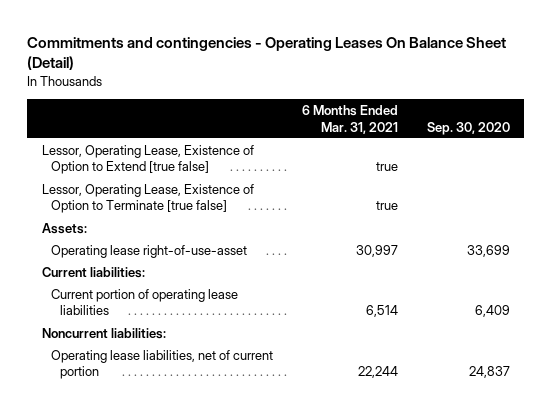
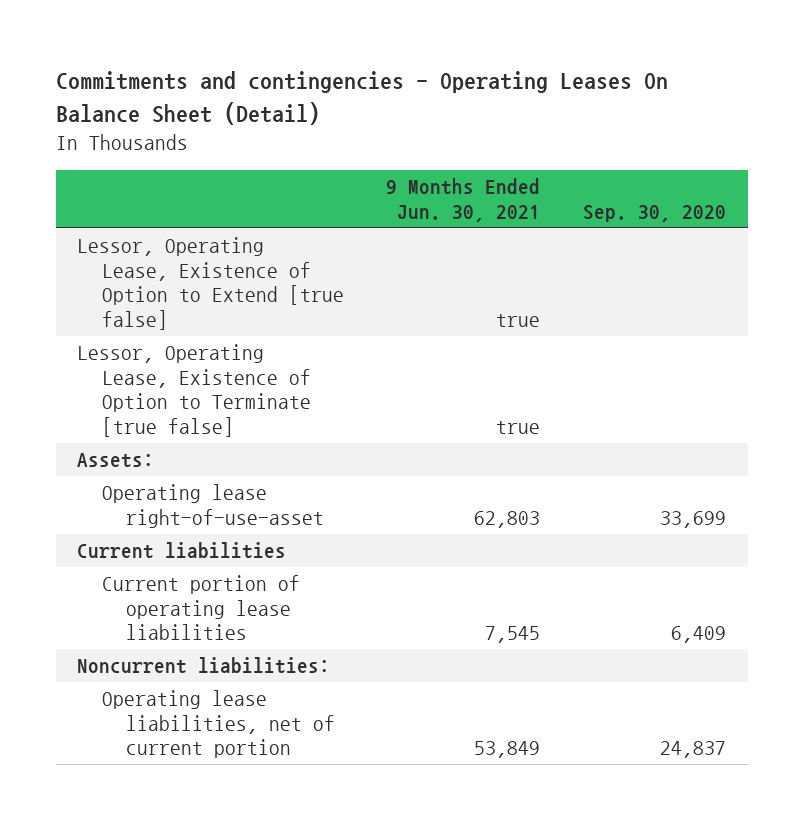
- | 6 Months Ended Mar. 31, 2021 | Sep. 30, 2020
+ | 9 Months Ended Jun. 30, 2021 | Sep. 30, 2020
- Current liabilities:
+ Current liabilities

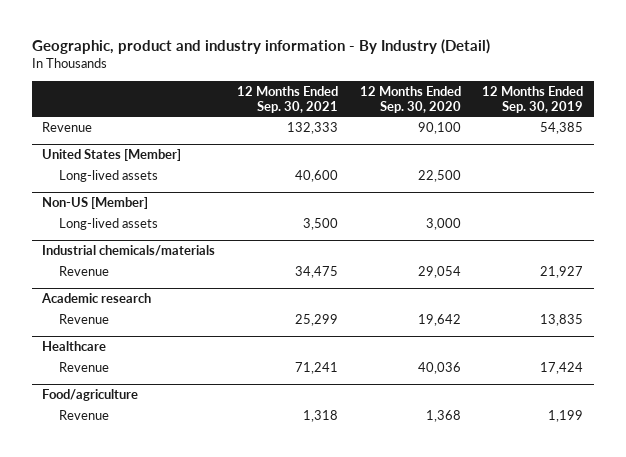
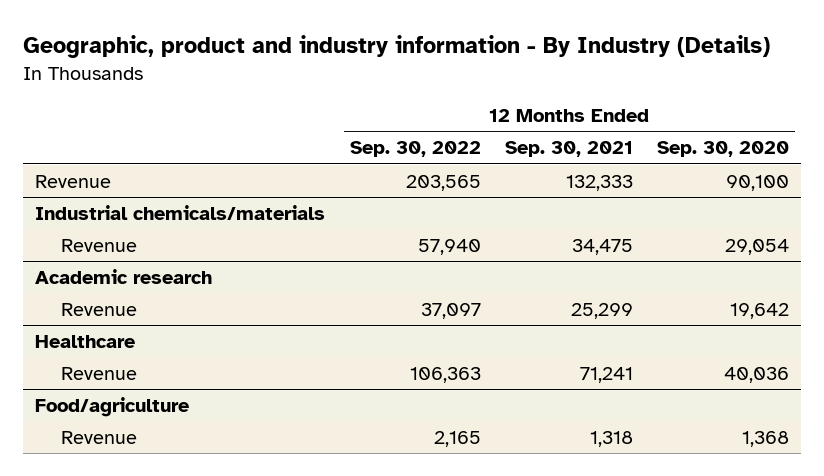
- Geographic, product and industry information - By Industry (Detail)
+ Geographic, product and industry information - By Industry (Details)
- | 12 Months Ended Sep. 30, 2021 | 12 Months Ended Sep. 30, 2020 | 12 Months Ended Sep. 30, 2019
+ | 12 Months Ended Sep. 30, 2022 | 12 Months Ended Sep. 30, 2021 | 12 Months Ended Sep. 30, 2020
- United States [Member]
- Long-lived assets | 40,600 | 22,500 |
- Non-US [Member]
- Long-lived assets | 3,500 | 3,000 |

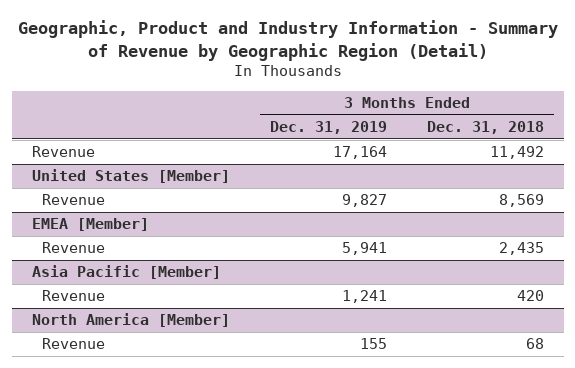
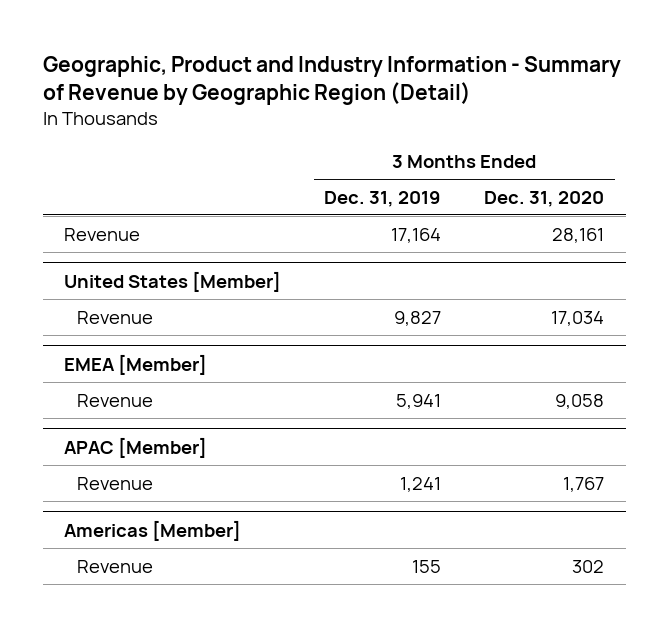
- | 3 Months Ended Dec. 31, 2019 | 3 Months Ended Dec. 31, 2018
+ | 3 Months Ended Dec. 31, 2019 | 3 Months Ended Dec. 31, 2020
- Asia Pacific [Member]
+ APAC [Member]
- North America [Member]
+ Americas [Member]

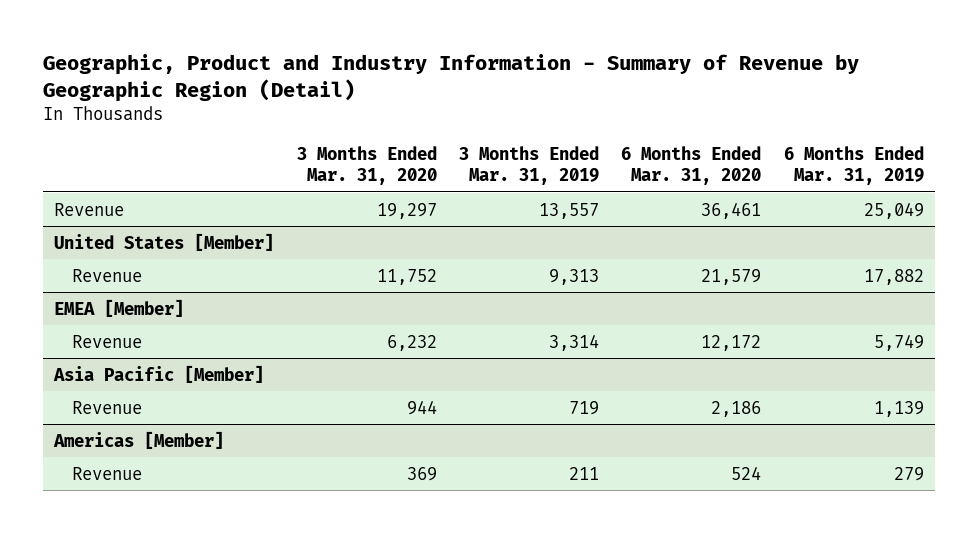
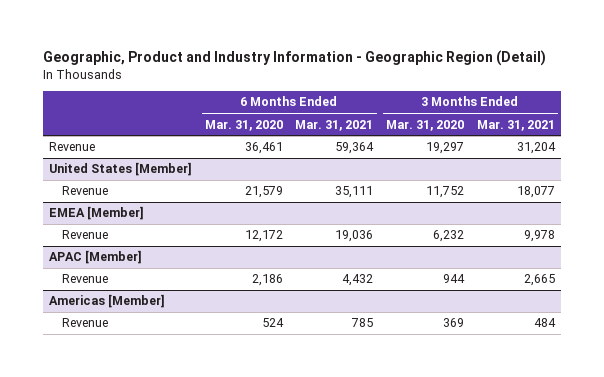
- Geographic, Product and Industry Information - Summary of Revenue by Geographic Region (Detail)
+ Geographic, Product and Industry Information - Geographic Region (Detail)
- | 3 Months Ended Mar. 31, 2020 | 3 Months Ended Mar. 31, 2019 | 6 Months Ended Mar. 31, 2020 | 6 Months Ended Mar. 31, 2019
+ | 6 Months Ended Mar. 31, 2020 | 6 Months Ended Mar. 31, 2021 | 3 Months Ended Mar. 31, 2020 | 3 Months Ended Mar. 31, 2021
- Asia Pacific [Member]
+ APAC [Member]

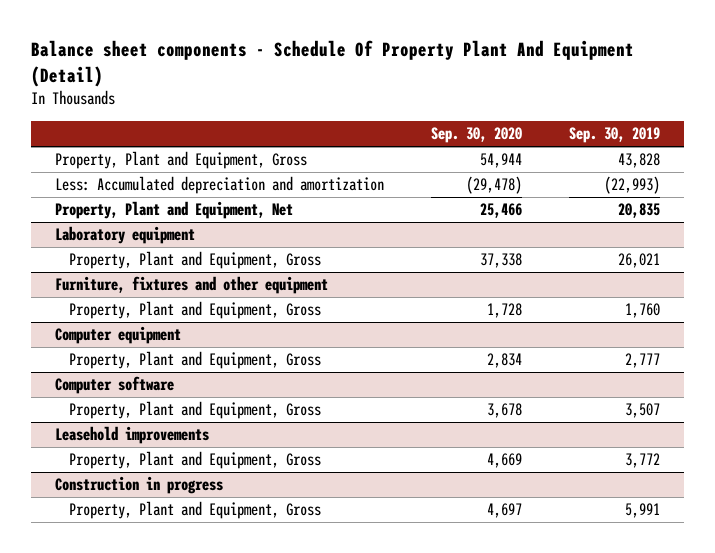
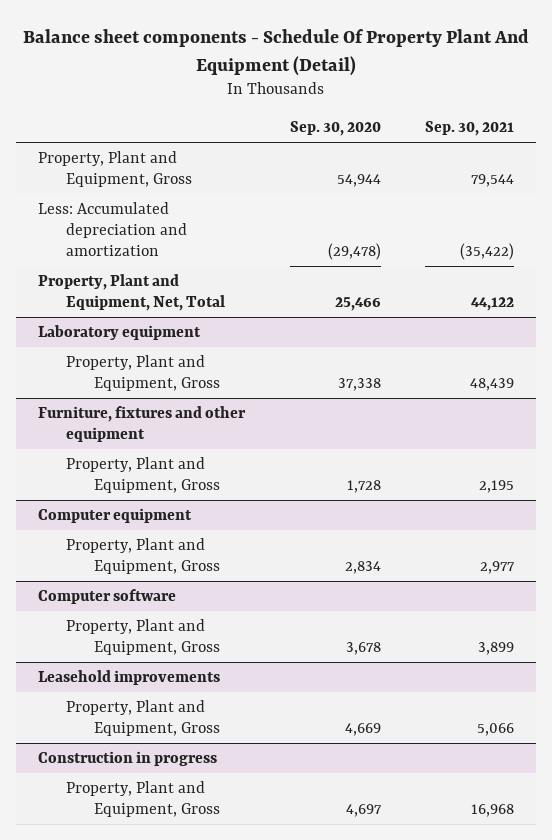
- | Sep. 30, 2020 | Sep. 30, 2019
+ | Sep. 30, 2020 | Sep. 30, 2021
- Property, Plant and Equipment, Net | 25,466 | 20,835
+ Property, Plant and Equipment, Net, Total | 25,466 | 44,122

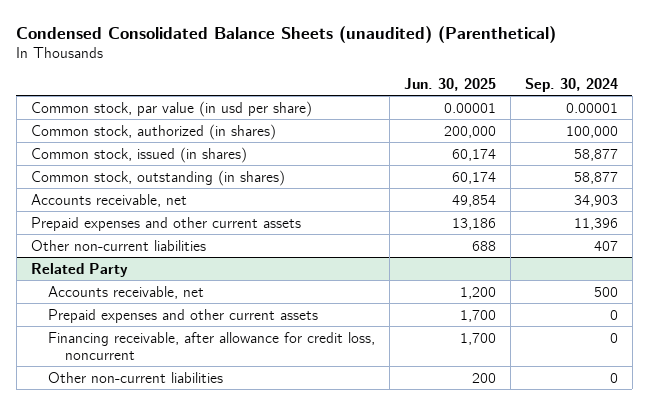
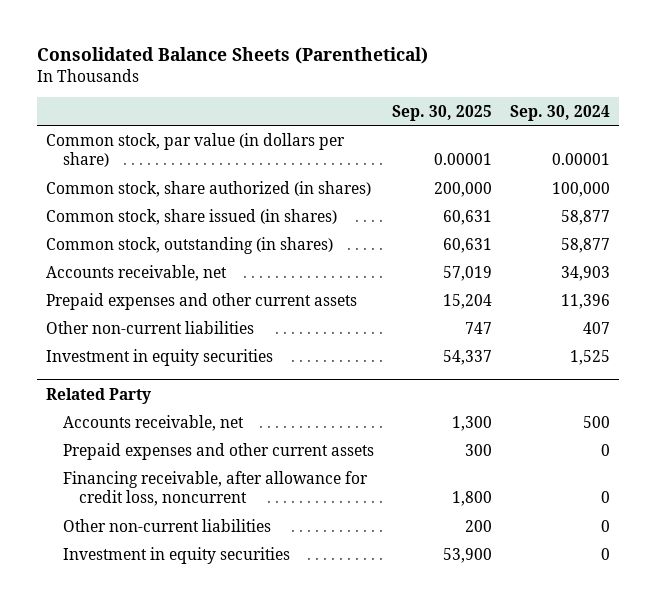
- Condensed Consolidated Balance Sheets (unaudited) (Parenthetical)
+ Consolidated Balance Sheets (Parenthetical)
- | Jun. 30, 2025 | Sep. 30, 2024
+ | Sep. 30, 2025 | Sep. 30, 2024
- Common stock, par value (in usd per share) | 0.00001 | 0.00001
- Common stock, authorized (in shares) | 200,000 | 100,000
- Common stock, issued (in shares) | 60,174 | 58,877
+ Common stock, par value (in dollars per share) | 0.00001 | 0.00001
+ Common stock, share authorized (in shares) | 200,000 | 100,000
+ Common stock, share issued (in shares) | 60,631 | 58,877
+ Investment in equity securities | 54,337 | 1,525
@ Related Party
+ Investment in equity securities | 53,900 | 0

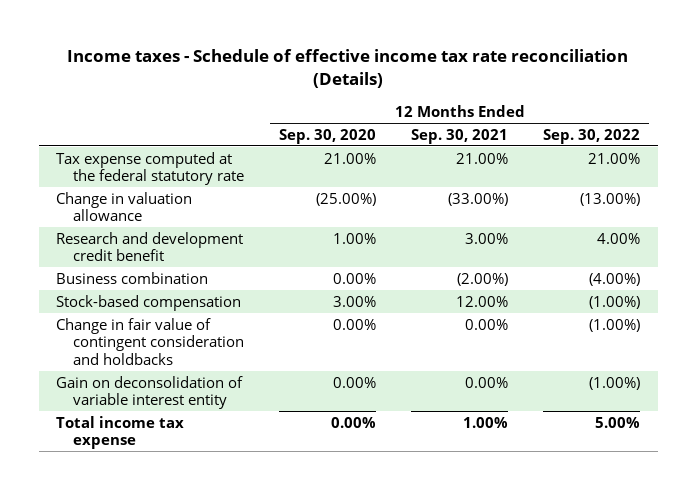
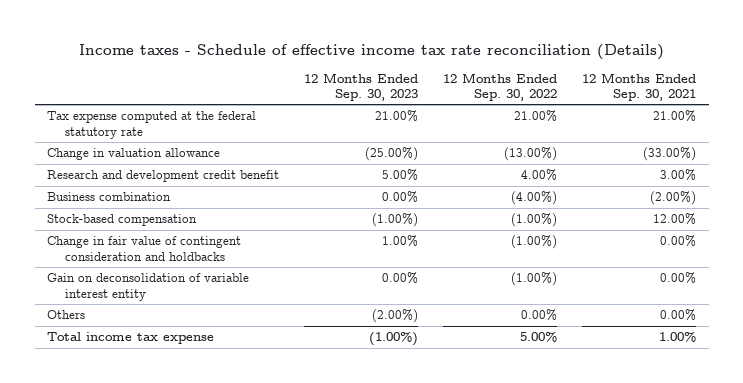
- | 12 Months Ended Sep. 30, 2020 | 12 Months Ended Sep. 30, 2021 | 12 Months Ended Sep. 30, 2022
+ | 12 Months Ended Sep. 30, 2023 | 12 Months Ended Sep. 30, 2022 | 12 Months Ended Sep. 30, 2021
+ Others | (2.00%) | 0.00% | 0.00%

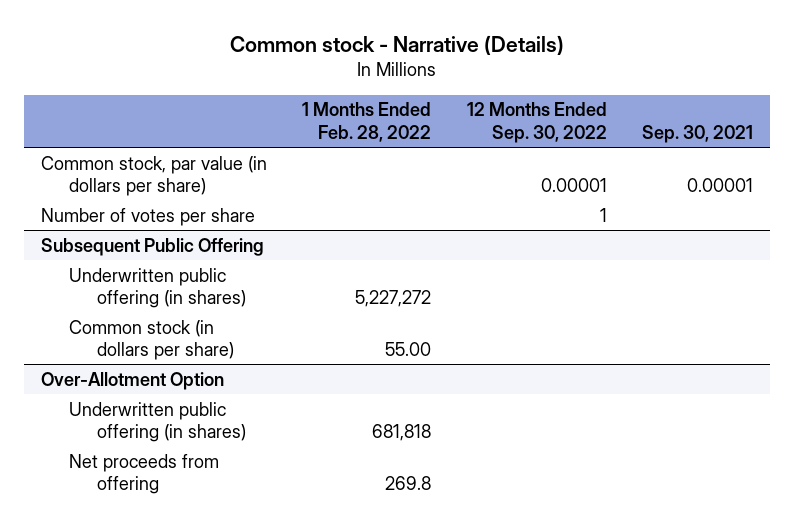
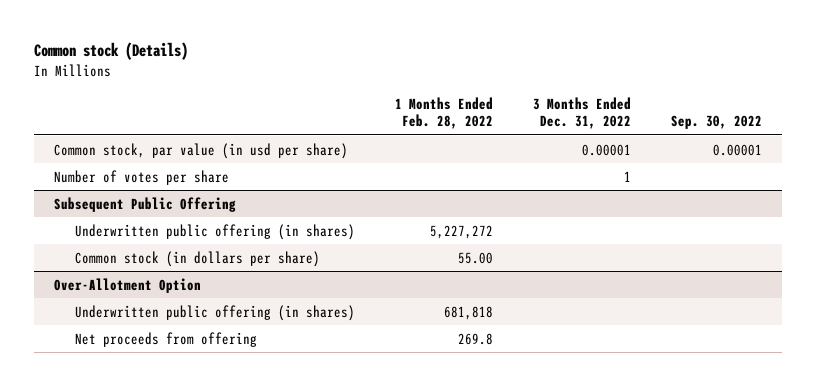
- Common stock - Narrative (Details)
+ Common stock (Details)
- | 1 Months Ended Feb. 28, 2022 | 12 Months Ended Sep. 30, 2022 | Sep. 30, 2021
+ | 1 Months Ended Feb. 28, 2022 | 3 Months Ended Dec. 31, 2022 | Sep. 30, 2022
- Common stock, par value (in dollars per share) | | 0.00001 | 0.00001
+ Common stock, par value (in usd per share) | | 0.00001 | 0.00001

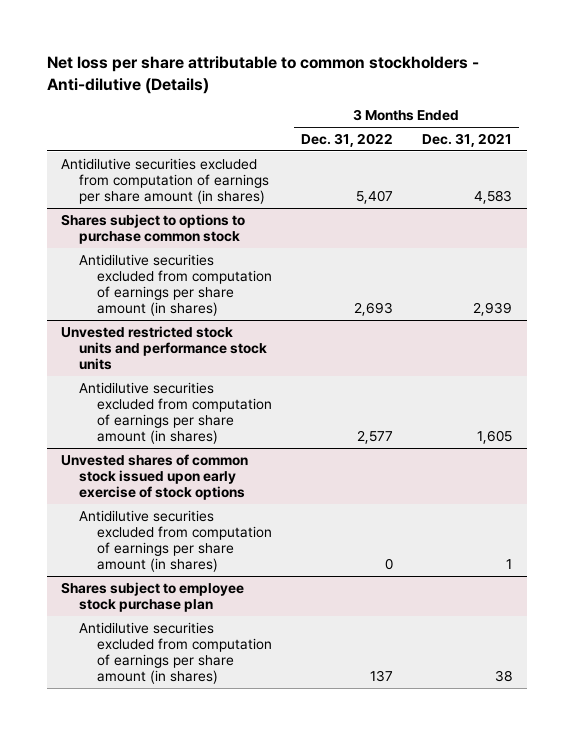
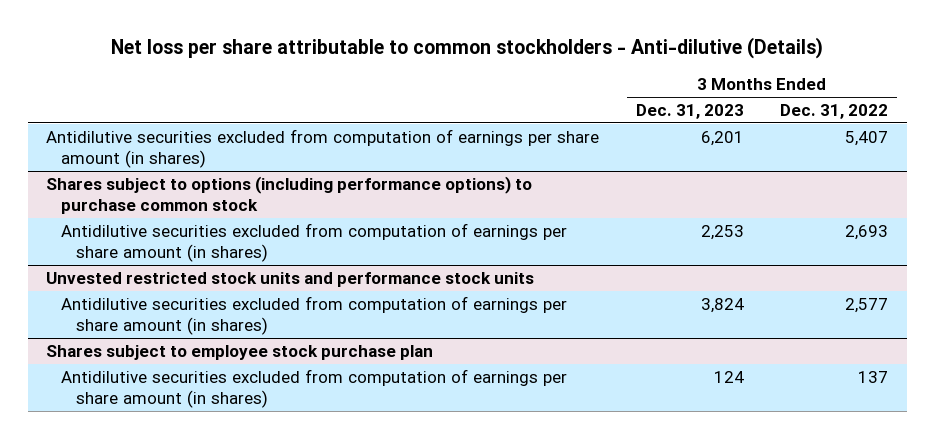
- | 3 Months Ended Dec. 31, 2022 | 3 Months Ended Dec. 31, 2021
+ | 3 Months Ended Dec. 31, 2023 | 3 Months Ended Dec. 31, 2022
- Shares subject to options to purchase common stock
+ Shares subject to options (including performance options) to purchase common stock
- Unvested shares of common stock issued upon early exercise of stock options
- Antidilutive securities excluded from computation of earnings per share amount (in shares) | 0 | 1

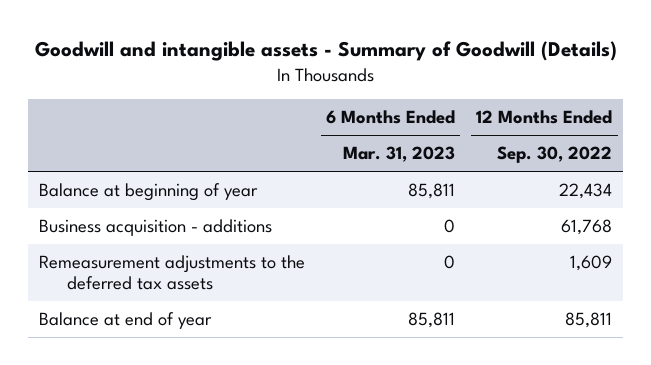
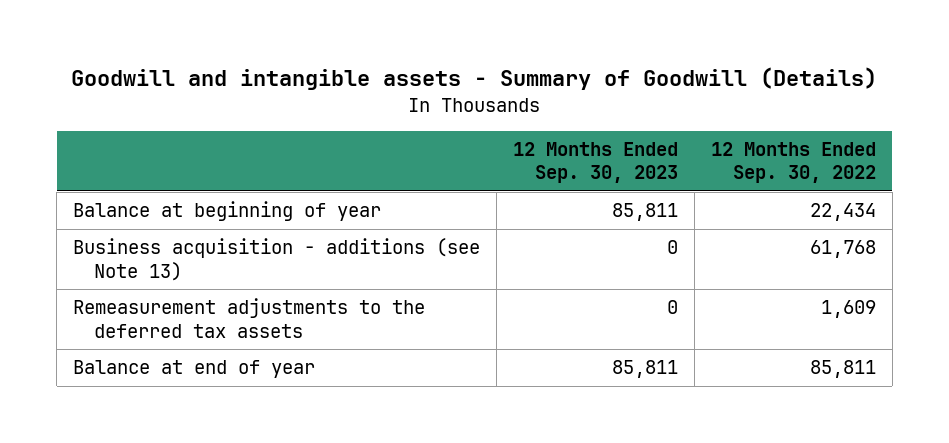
- | 6 Months Ended Mar. 31, 2023 | 12 Months Ended Sep. 30, 2022
+ | 12 Months Ended Sep. 30, 2023 | 12 Months Ended Sep. 30, 2022
- Business acquisition - additions | 0 | 61,768
+ Business acquisition - additions (see Note 13) | 0 | 61,768

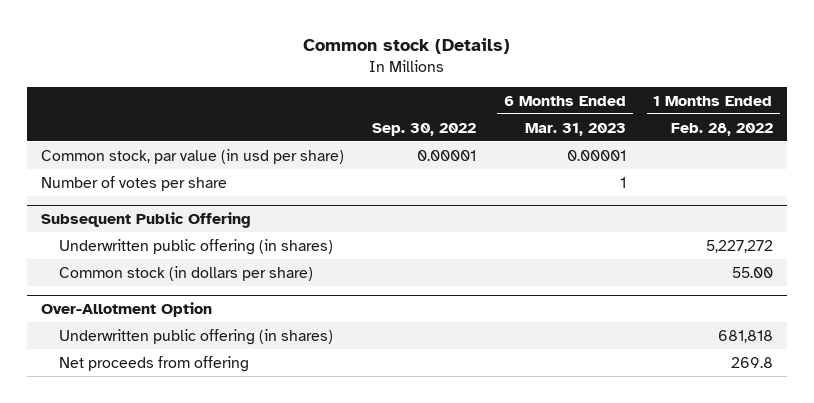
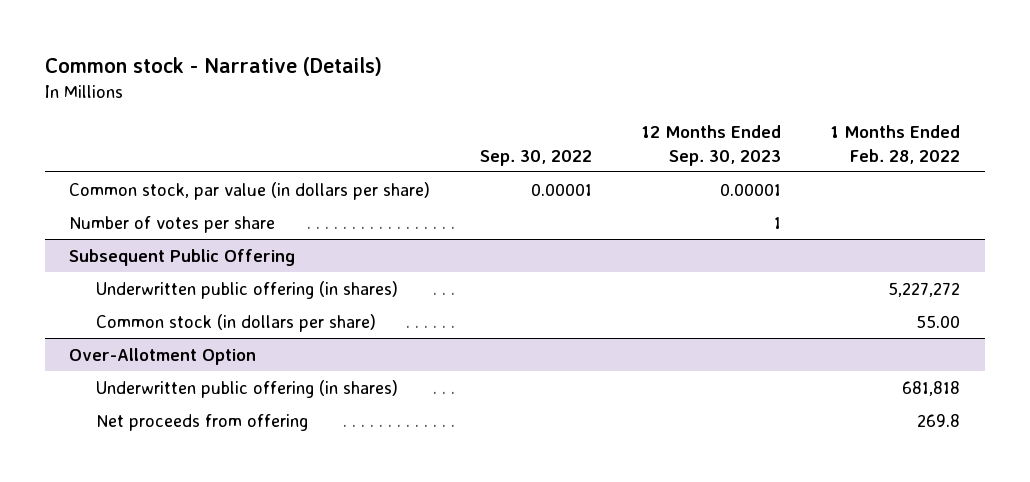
- Common stock (Details)
+ Common stock - Narrative (Details)
- | Sep. 30, 2022 | 6 Months Ended Mar. 31, 2023 | 1 Months Ended Feb. 28, 2022
+ | Sep. 30, 2022 | 12 Months Ended Sep. 30, 2023 | 1 Months Ended Feb. 28, 2022
- Common stock, par value (in usd per share) | 0.00001 | 0.00001 |
+ Common stock, par value (in dollars per share) | 0.00001 | 0.00001 |

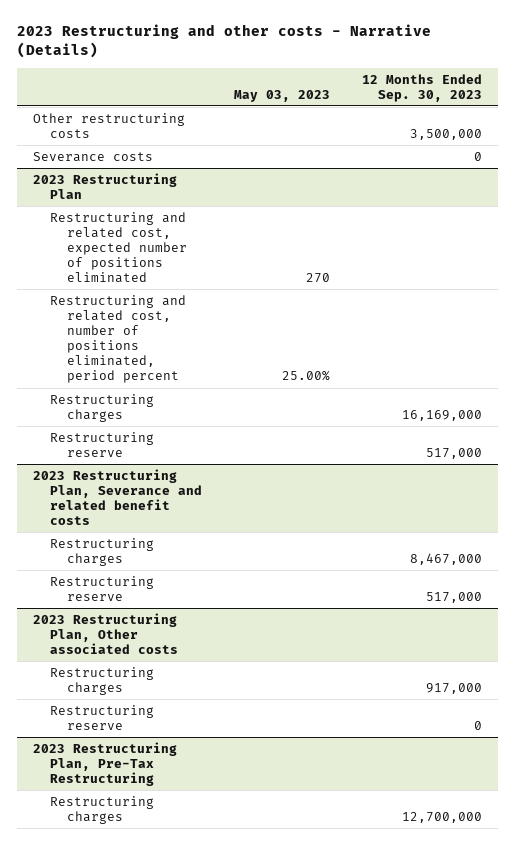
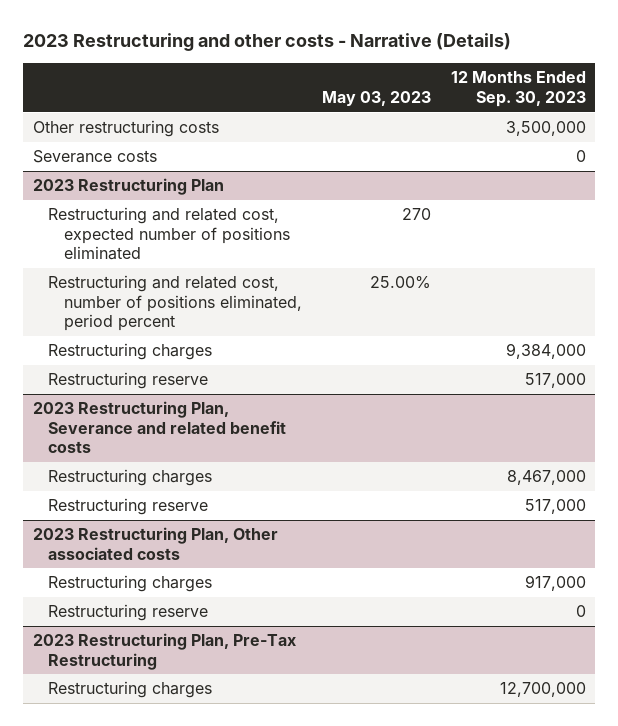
@ 2023 Restructuring Plan
- Restructuring charges | | 16,169,000
+ Restructuring charges | | 9,384,000

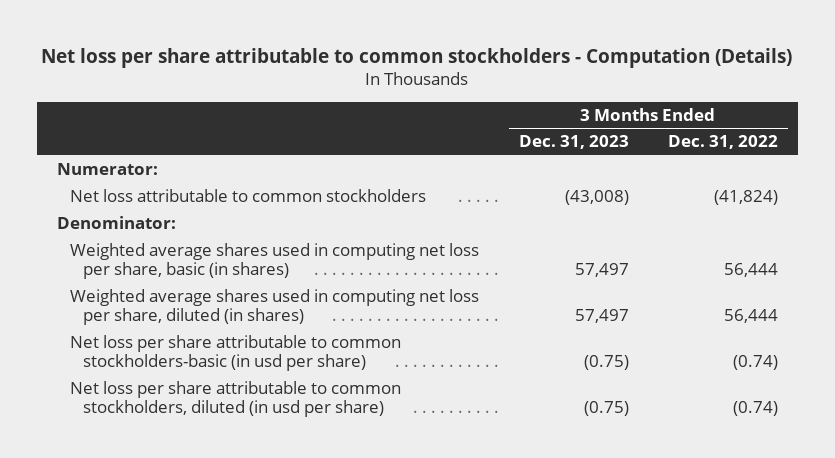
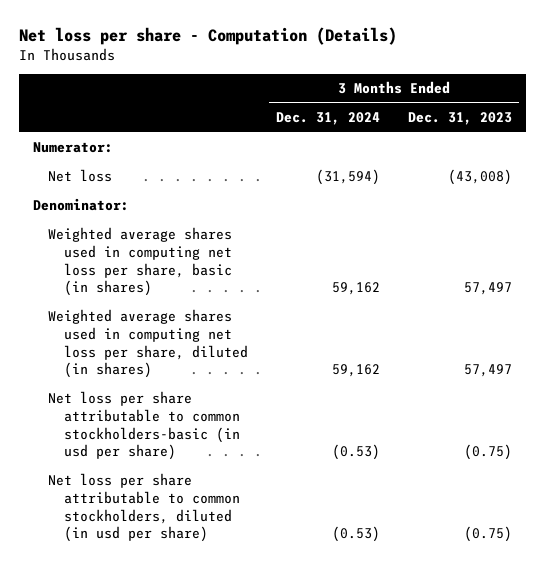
- Net loss per share attributable to common stockholders - Computation (Details)
+ Net loss per share - Computation (Details)
- | 3 Months Ended Dec. 31, 2023 | 3 Months Ended Dec. 31, 2022
+ | 3 Months Ended Dec. 31, 2024 | 3 Months Ended Dec. 31, 2023
- Net loss attributable to common stockholders | (43,008) | (41,824)
+ Net loss | (31,594) | (43,008)

